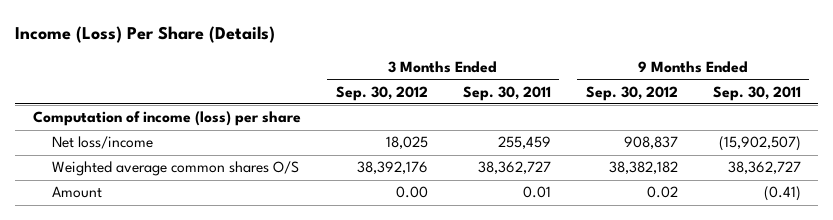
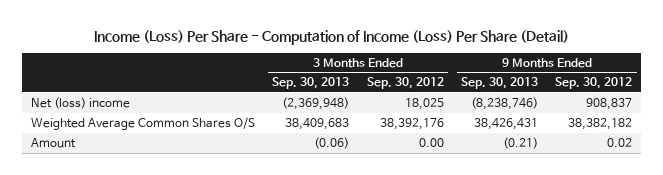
- Income (Loss) Per Share (Details)
+ Income (Loss) Per Share - Computation of Income (Loss) Per Share (Detail)
- | 3 Months Ended Sep. 30, 2012 | 3 Months Ended Sep. 30, 2011 | 9 Months Ended Sep. 30, 2012 | 9 Months Ended Sep. 30, 2011
+ | 3 Months Ended Sep. 30, 2013 | 3 Months Ended Sep. 30, 2012 | 9 Months Ended Sep. 30, 2013 | 9 Months Ended Sep. 30, 2012
- Computation of income (loss) per share
- Net loss/income | 18,025 | 255,459 | 908,837 | (15,902,507)
- Weighted average common shares O/S | 38,392,176 | 38,362,727 | 38,382,182 | 38,362,727
+ Net (loss) income | (2,369,948) | 18,025 | (8,238,746) | 908,837
+ Weighted Average Common Shares O/S | 38,409,683 | 38,392,176 | 38,426,431 | 38,382,182

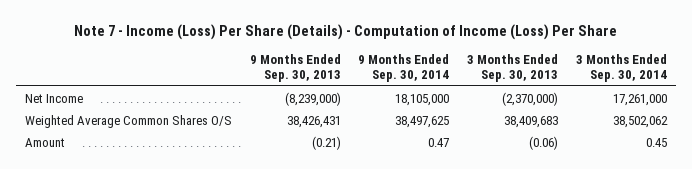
- Income (Loss) Per Share - Computation of Income (Loss) Per Share (Detail)
+ Note 7 - Income (Loss) Per Share (Details) - Computation of Income (Loss) Per Share
- | 3 Months Ended Sep. 30, 2013 | 3 Months Ended Sep. 30, 2012 | 9 Months Ended Sep. 30, 2013 | 9 Months Ended Sep. 30, 2012
+ | 9 Months Ended Sep. 30, 2013 | 9 Months Ended Sep. 30, 2014 | 3 Months Ended Sep. 30, 2013 | 3 Months Ended Sep. 30, 2014
- Net (loss) income | (2,369,948) | 18,025 | (8,238,746) | 908,837
+ Net Income | (8,239,000) | 18,105,000 | (2,370,000) | 17,261,000

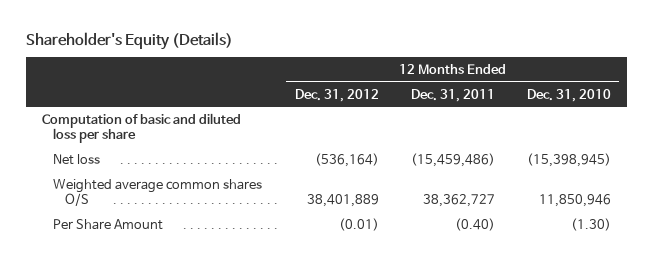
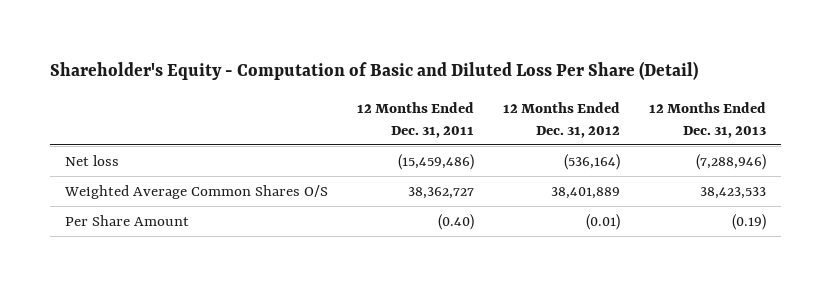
- Shareholder's Equity (Details)
+ Shareholder's Equity - Computation of Basic and Diluted Loss Per Share (Detail)
- | 12 Months Ended Dec. 31, 2012 | 12 Months Ended Dec. 31, 2011 | 12 Months Ended Dec. 31, 2010
+ | 12 Months Ended Dec. 31, 2011 | 12 Months Ended Dec. 31, 2012 | 12 Months Ended Dec. 31, 2013
- Computation of basic and diluted loss per share
- Weighted average common shares O/S | 38,401,889 | 38,362,727 | 11,850,946
+ Weighted Average Common Shares O/S | 38,362,727 | 38,401,889 | 38,423,533

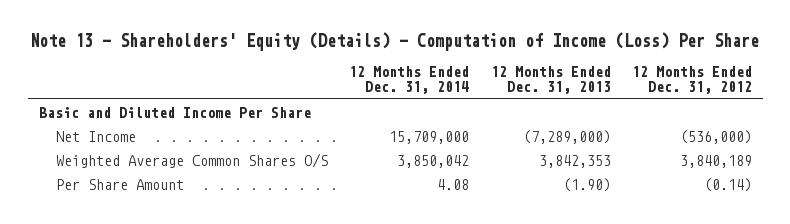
- Shareholder's Equity - Computation of Basic and Diluted Loss Per Share (Detail)
+ Note 13 - Shareholders' Equity (Details) - Computation of Income (Loss) Per Share
- | 12 Months Ended Dec. 31, 2011 | 12 Months Ended Dec. 31, 2012 | 12 Months Ended Dec. 31, 2013
+ | 12 Months Ended Dec. 31, 2014 | 12 Months Ended Dec. 31, 2013 | 12 Months Ended Dec. 31, 2012
- Net loss | (15,459,486) | (536,164) | (7,288,946)
- Weighted Average Common Shares O/S | 38,362,727 | 38,401,889 | 38,423,533
- Per Share Amount | (0.40) | (0.01) | (0.19)
+ Basic and Diluted Income Per Share
+ Net Income | 15,709,000 | (7,289,000) | (536,000)
+ Weighted Average Common Shares O/S | 3,850,042 | 3,842,353 | 3,840,189
+ Per Share Amount | 4.08 | (1.90) | (0.14)

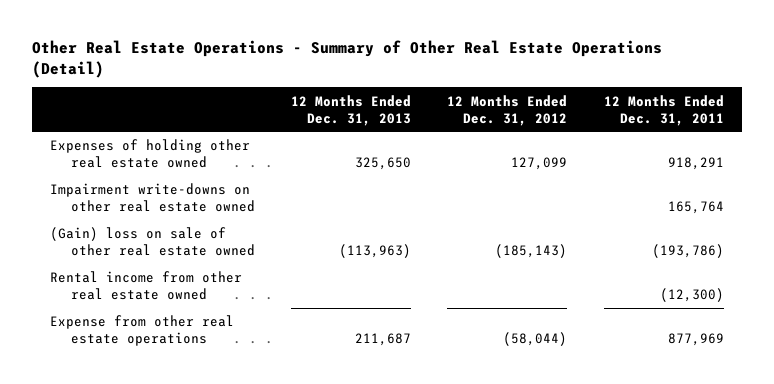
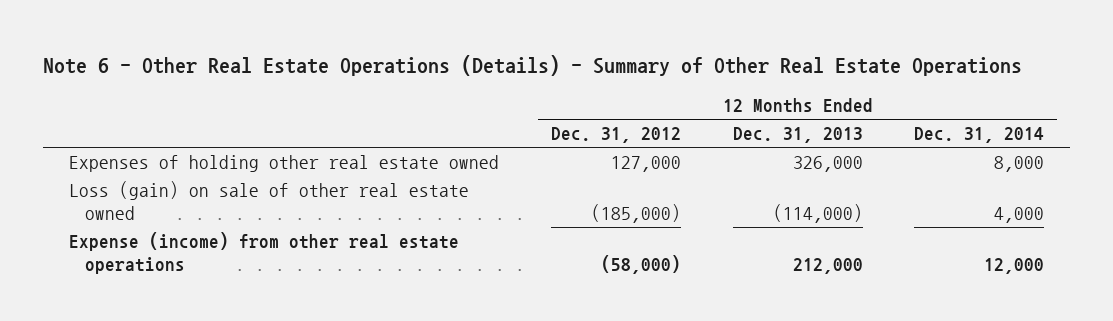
- Other Real Estate Operations - Summary of Other Real Estate Operations (Detail)
+ Note 6 - Other Real Estate Operations (Details) - Summary of Other Real Estate Operations
- | 12 Months Ended Dec. 31, 2013 | 12 Months Ended Dec. 31, 2012 | 12 Months Ended Dec. 31, 2011
+ | 12 Months Ended Dec. 31, 2012 | 12 Months Ended Dec. 31, 2013 | 12 Months Ended Dec. 31, 2014
- Expenses of holding other real estate owned | 325,650 | 127,099 | 918,291
- Impairment write-downs on other real estate owned | | | 165,764
- (Gain) loss on sale of other real estate owned | (113,963) | (185,143) | (193,786)
- Rental income from other real estate owned | | | (12,300)
- Expense from other real estate operations | 211,687 | (58,044) | 877,969
+ Expenses of holding other real estate owned | 127,000 | 326,000 | 8,000
+ Loss (gain) on sale of other real estate owned | (185,000) | (114,000) | 4,000
+ Expense (income) from other real estate operations | (58,000) | 212,000 | 12,000

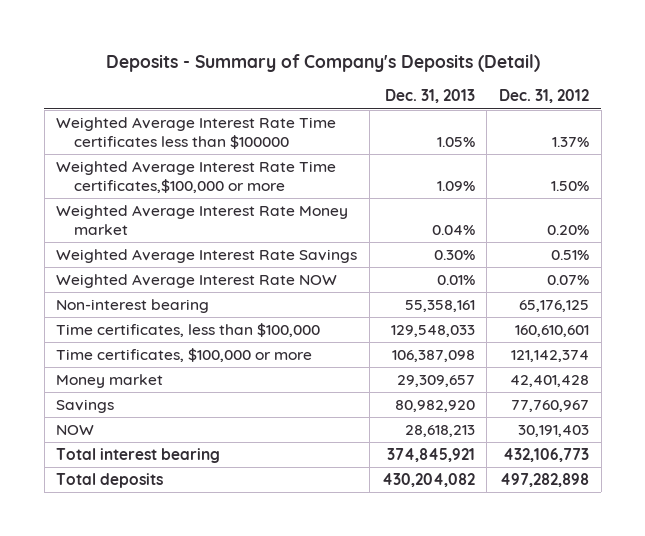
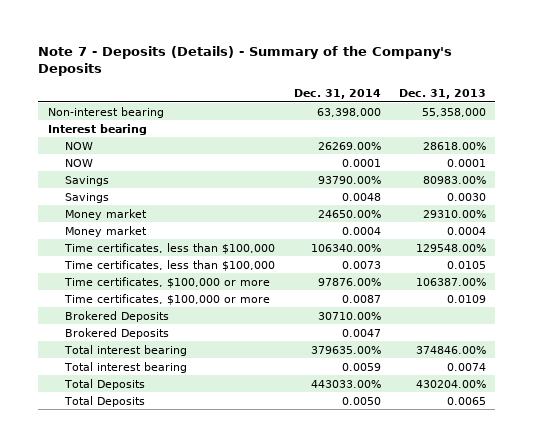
- Deposits - Summary of Company's Deposits (Detail)
+ Note 7 - Deposits (Details) - Summary of the Company's Deposits
- | Dec. 31, 2013 | Dec. 31, 2012
+ | Dec. 31, 2014 | Dec. 31, 2013
- Weighted Average Interest Rate Time certificates less than $100000 | 1.05% | 1.37%
- Weighted Average Interest Rate Time certificates,$100,000 or more | 1.09% | 1.50%
- Weighted Average Interest Rate Money market | 0.04% | 0.20%
- Weighted Average Interest Rate Savings | 0.30% | 0.51%
- Weighted Average Interest Rate NOW | 0.01% | 0.07%
- Non-interest bearing | 55,358,161 | 65,176,125
- Time certificates, less than $100,000 | 129,548,033 | 160,610,601
- Time certificates, $100,000 or more | 106,387,098 | 121,142,374
- Money market | 29,309,657 | 42,401,428
- Savings | 80,982,920 | 77,760,967
- NOW | 28,618,213 | 30,191,403
- Total interest bearing | 374,845,921 | 432,106,773
- Total deposits | 430,204,082 | 497,282,898
+ Non-interest bearing | 63,398,000 | 55,358,000
+ Interest bearing
+ NOW | 26269.00% | 28618.00%
+ NOW | 0.0001 | 0.0001
+ Savings | 93790.00% | 80983.00%
+ Savings | 0.0048 | 0.0030
+ Money market | 24650.00% | 29310.00%
+ Money market | 0.0004 | 0.0004
+ Time certificates, less than $100,000 | 106340.00% | 129548.00%
+ Time certificates, less than $100,000 | 0.0073 | 0.0105
+ Time certificates, $100,000 or more | 97876.00% | 106387.00%
+ Time certificates, $100,000 or more | 0.0087 | 0.0109
+ Brokered Deposits | 30710.00% |
+ Brokered Deposits | 0.0047 |
+ Total interest bearing | 379635.00% | 374846.00%
+ Total interest bearing | 0.0059 | 0.0074
+ Total Deposits | 443033.00% | 430204.00%
+ Total Deposits | 0.0050 | 0.0065

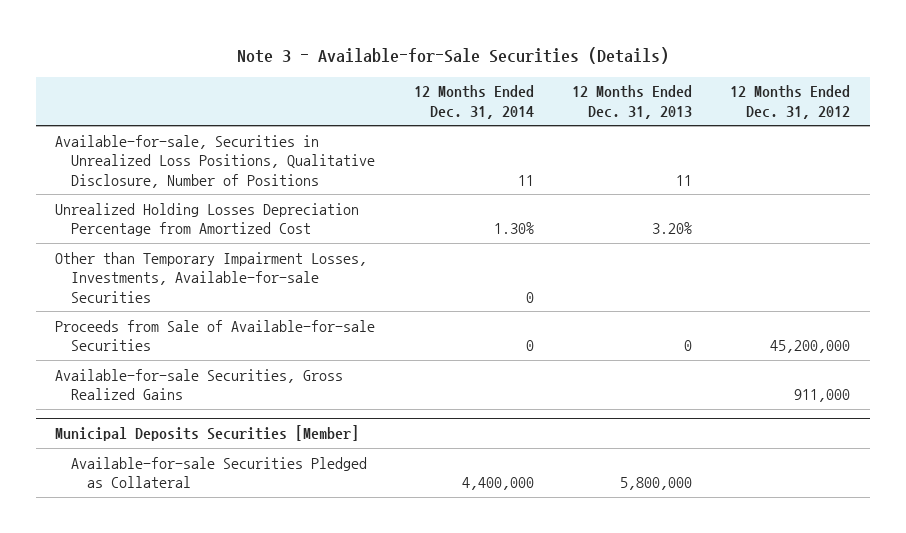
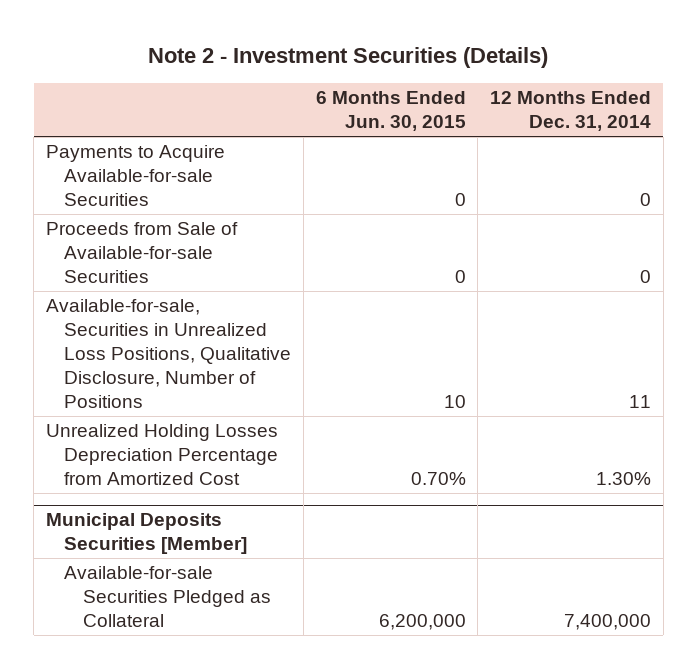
- Note 3 - Available-for-Sale Securities (Details)
+ Note 2 - Investment Securities (Details)
- | 12 Months Ended Dec. 31, 2014 | 12 Months Ended Dec. 31, 2013 | 12 Months Ended Dec. 31, 2012
+ | 6 Months Ended Jun. 30, 2015 | 12 Months Ended Dec. 31, 2014
+ Payments to Acquire Available-for-sale Securities | 0 | 0
moved up: Proceeds from Sale of Available-for-sale Securities | 0 | 0
- Other than Temporary Impairment Losses, Investments, Available-for-sale Securities | 0 | |
- Available-for-sale Securities, Gross Realized Gains | | | 911,000
@ Municipal Deposits Securities [Member]
- Available-for-sale Securities Pledged as Collateral | 4,400,000 | 5,800,000 |
+ Available-for-sale Securities Pledged as Collateral | 6,200,000 | 7,400,000

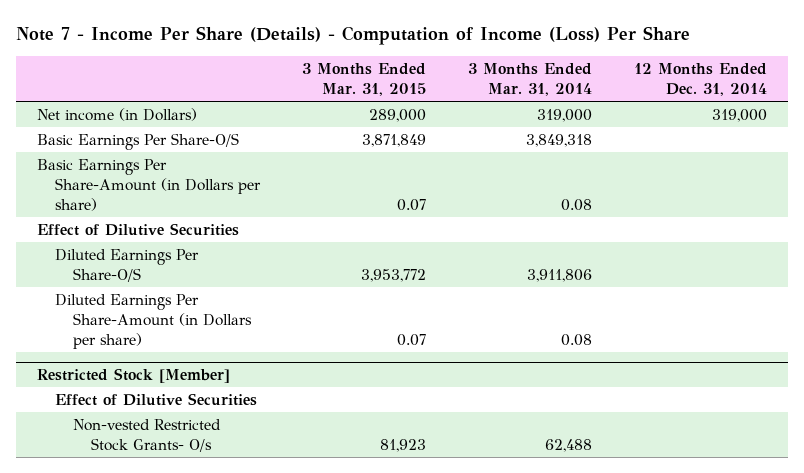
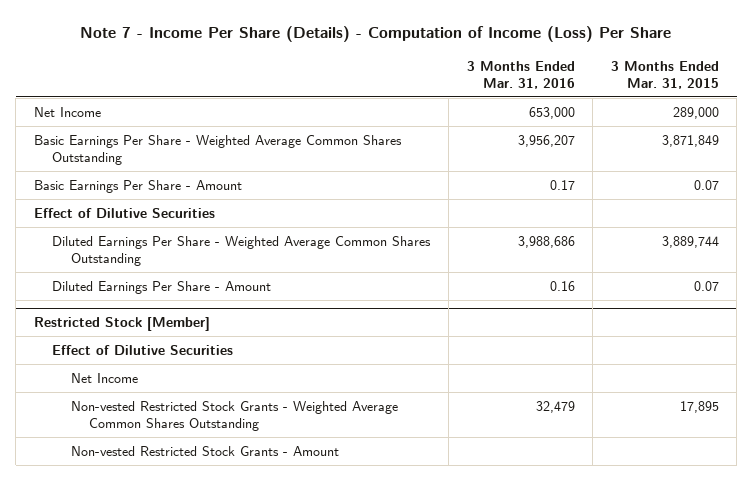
- | 3 Months Ended Mar. 31, 2015 | 3 Months Ended Mar. 31, 2014 | 12 Months Ended Dec. 31, 2014
+ | 3 Months Ended Mar. 31, 2016 | 3 Months Ended Mar. 31, 2015
- Net income (in Dollars) | 289,000 | 319,000 | 319,000
- Basic Earnings Per Share-O/S | 3,871,849 | 3,849,318 |
- Basic Earnings Per Share-Amount (in Dollars per share) | 0.07 | 0.08 |
+ Net Income | 653,000 | 289,000
+ Basic Earnings Per Share - Weighted Average Common Shares Outstanding | 3,956,207 | 3,871,849
+ Basic Earnings Per Share - Amount | 0.17 | 0.07
- Diluted Earnings Per Share-O/S | 3,953,772 | 3,911,806 |
- Diluted Earnings Per Share-Amount (in Dollars per share) | 0.07 | 0.08 |
+ Diluted Earnings Per Share - Weighted Average Common Shares Outstanding | 3,988,686 | 3,889,744
+ Diluted Earnings Per Share - Amount | 0.16 | 0.07
@ Restricted Stock [Member]
- Non-vested Restricted Stock Grants- O/s | 81,923 | 62,488 |
+ Net Income
+ Non-vested Restricted Stock Grants - Weighted Average Common Shares Outstanding | 32,479 | 17,895
+ Non-vested Restricted Stock Grants - Amount

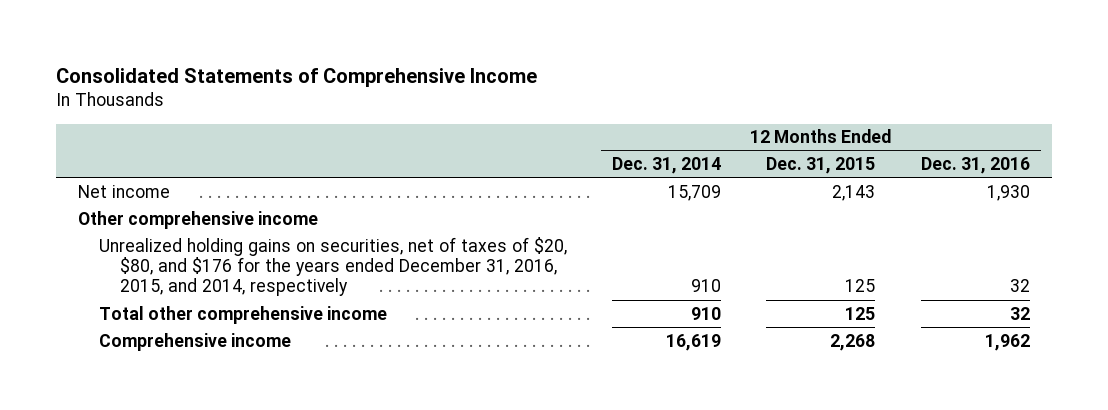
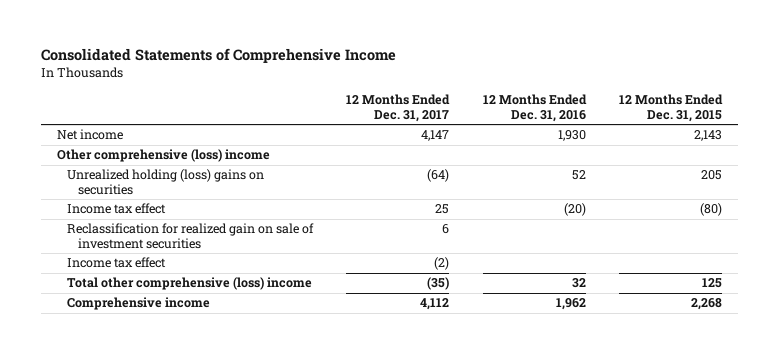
- | 12 Months Ended Dec. 31, 2014 | 12 Months Ended Dec. 31, 2015 | 12 Months Ended Dec. 31, 2016
+ | 12 Months Ended Dec. 31, 2017 | 12 Months Ended Dec. 31, 2016 | 12 Months Ended Dec. 31, 2015
- Other comprehensive income
- Unrealized holding gains on securities, net of taxes of $20, $80, and $176 for the years ended December 31, 2016, 2015, and 2014, respectively | 910 | 125 | 32
- Total other comprehensive income | 910 | 125 | 32
+ Other comprehensive (loss) income
+ Unrealized holding (loss) gains on securities | (64) | 52 | 205
+ Income tax effect | 25 | (20) | (80)
+ Reclassification for realized gain on sale of investment securities | 6 | |
+ Income tax effect | (2) | |
+ Total other comprehensive (loss) income | (35) | 32 | 125

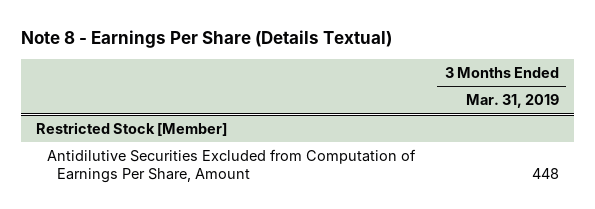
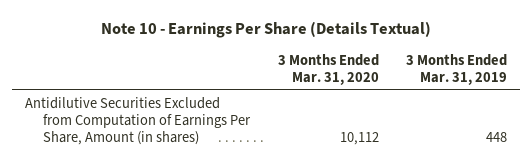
- Note 8 - Earnings Per Share (Details Textual)
+ Note 10 - Earnings Per Share (Details Textual)
- | 3 Months Ended Mar. 31, 2019
+ | 3 Months Ended Mar. 31, 2020 | 3 Months Ended Mar. 31, 2019
- Restricted Stock [Member]
- Antidilutive Securities Excluded from Computation of Earnings Per Share, Amount | 448
+ Antidilutive Securities Excluded from Computation of Earnings Per Share, Amount (in shares) | 10,112 | 448

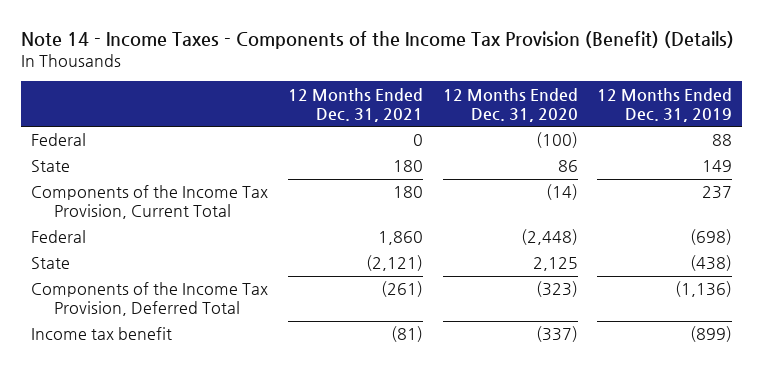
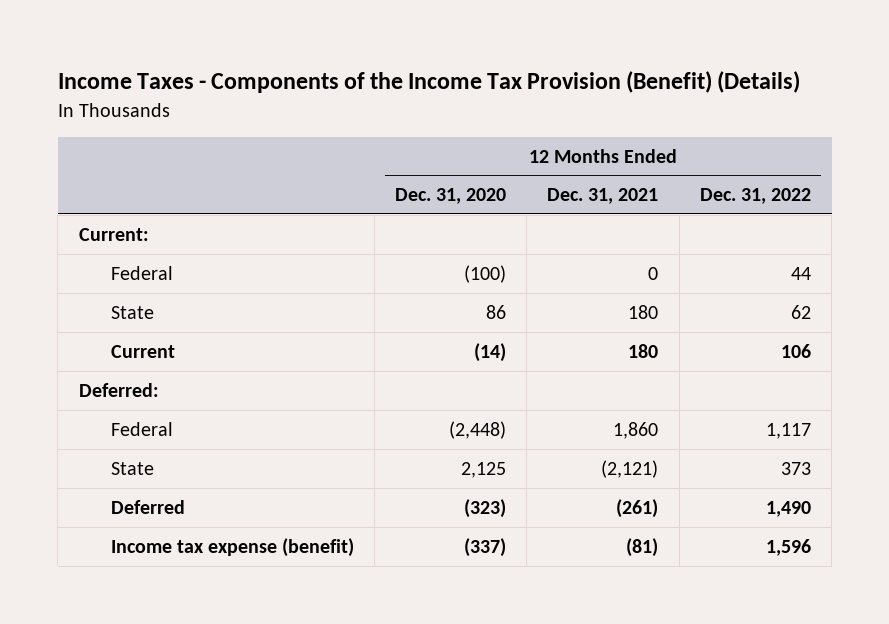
- Note 14 - Income Taxes - Components of the Income Tax Provision (Benefit) (Details)
+ Income Taxes - Components of the Income Tax Provision (Benefit) (Details)
- | 12 Months Ended Dec. 31, 2021 | 12 Months Ended Dec. 31, 2020 | 12 Months Ended Dec. 31, 2019
+ | 12 Months Ended Dec. 31, 2020 | 12 Months Ended Dec. 31, 2021 | 12 Months Ended Dec. 31, 2022
+ Current:
- Components of the Income Tax Provision, Current Total | 180 | (14) | 237
+ Current | (14) | 180 | 106
+ Deferred:
- Components of the Income Tax Provision, Deferred Total | (261) | (323) | (1,136)
- Income tax benefit | (81) | (337) | (899)
+ Deferred | (323) | (261) | 1,490
+ Income tax expense (benefit) | (337) | (81) | 1,596

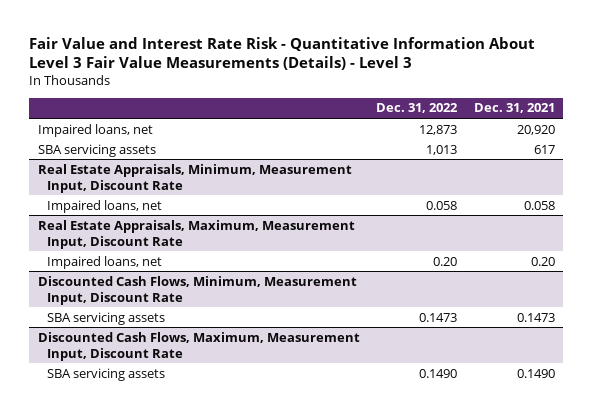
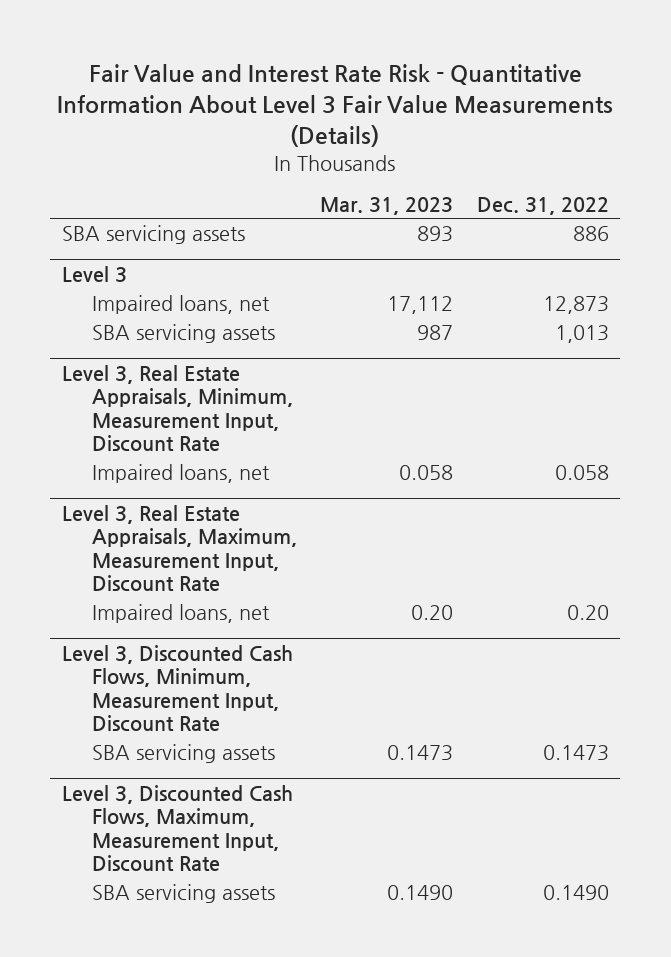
- Fair Value and Interest Rate Risk - Quantitative Information About Level 3 Fair Value Measurements (Details) - Level 3
+ Fair Value and Interest Rate Risk - Quantitative Information About Level 3 Fair Value Measurements (Details)
- | Dec. 31, 2022 | Dec. 31, 2021
+ | Mar. 31, 2023 | Dec. 31, 2022
+ SBA servicing assets | 893 | 886
+ Level 3
- Real Estate Appraisals, Minimum, Measurement Input, Discount Rate
+ Level 3, Real Estate Appraisals, Minimum, Measurement Input, Discount Rate
- Real Estate Appraisals, Maximum, Measurement Input, Discount Rate
+ Level 3, Real Estate Appraisals, Maximum, Measurement Input, Discount Rate
- Discounted Cash Flows, Minimum, Measurement Input, Discount Rate
+ Level 3, Discounted Cash Flows, Minimum, Measurement Input, Discount Rate
- Discounted Cash Flows, Maximum, Measurement Input, Discount Rate
+ Level 3, Discounted Cash Flows, Maximum, Measurement Input, Discount Rate

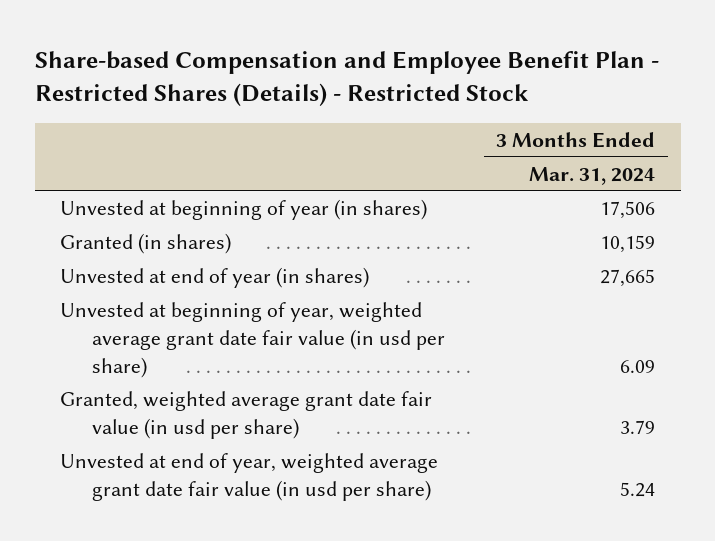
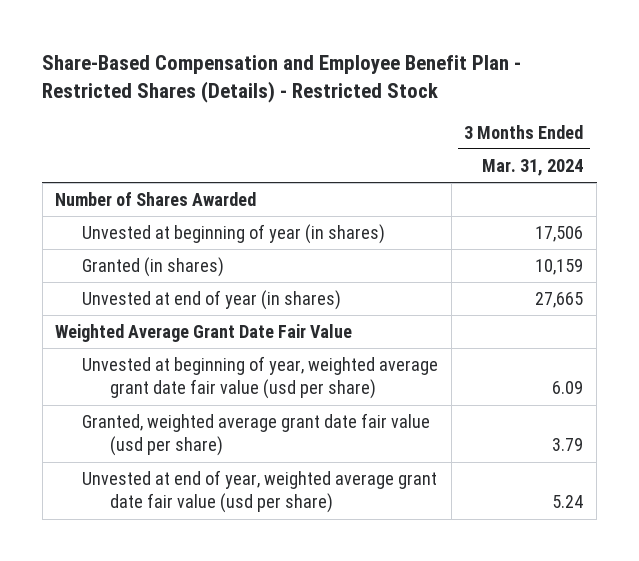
- Share-based Compensation and Employee Benefit Plan - Restricted Shares (Details) - Restricted Stock
+ Share-Based Compensation and Employee Benefit Plan - Restricted Shares (Details) - Restricted Stock
+ Number of Shares Awarded
- Unvested at beginning of year, weighted average grant date fair value (in usd per share) | 6.09
- Granted, weighted average grant date fair value (in usd per share) | 3.79
- Unvested at end of year, weighted average grant date fair value (in usd per share) | 5.24
+ Weighted Average Grant Date Fair Value
+ Unvested at beginning of year, weighted average grant date fair value (usd per share) | 6.09
+ Granted, weighted average grant date fair value (usd per share) | 3.79
+ Unvested at end of year, weighted average grant date fair value (usd per share) | 5.24

